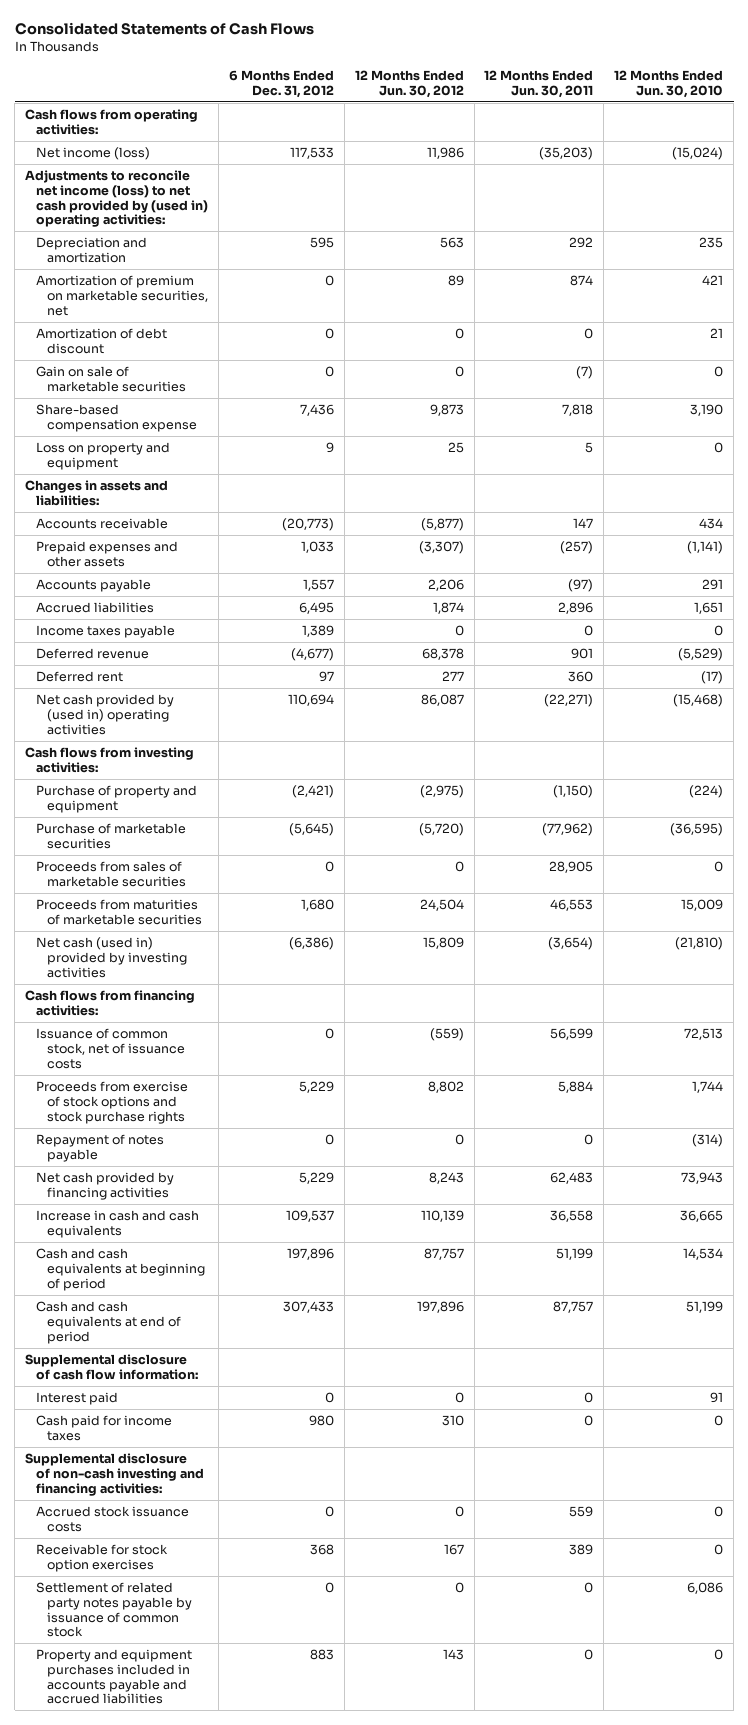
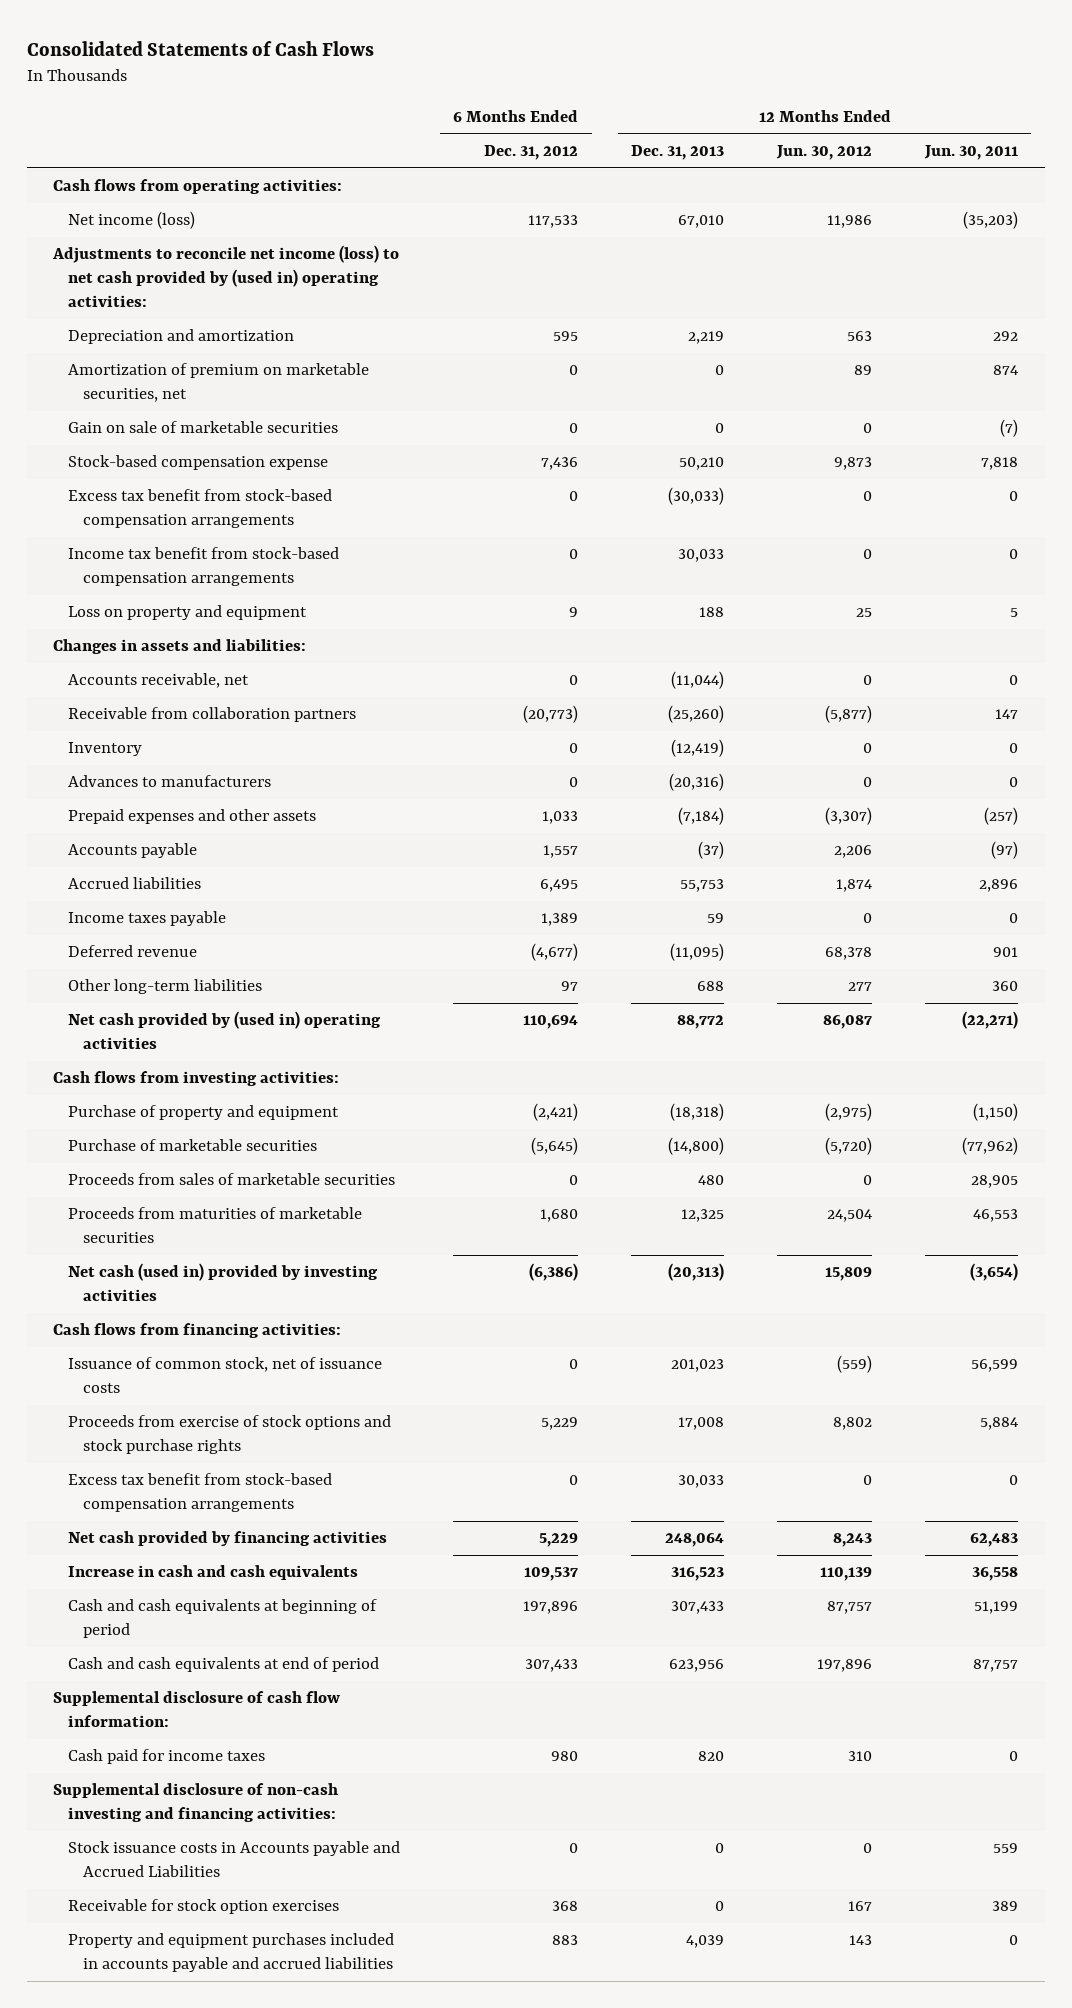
- | 6 Months Ended Dec. 31, 2012 | 12 Months Ended Jun. 30, 2012 | 12 Months Ended Jun. 30, 2011 | 12 Months Ended Jun. 30, 2010
+ | 6 Months Ended Dec. 31, 2012 | 12 Months Ended Dec. 31, 2013 | 12 Months Ended Jun. 30, 2012 | 12 Months Ended Jun. 30, 2011
- Amortization of debt discount | 0 | 0 | 0 | 21
- Share-based compensation expense | 7,436 | 9,873 | 7,818 | 3,190
+ Stock-based compensation expense | 7,436 | 50,210 | 9,873 | 7,818
+ Excess tax benefit from stock-based compensation arrangements | 0 | (30,033) | 0 | 0
+ Income tax benefit from stock-based compensation arrangements | 0 | 30,033 | 0 | 0
- Accounts receivable | (20,773) | (5,877) | 147 | 434
+ Accounts receivable, net | 0 | (11,044) | 0 | 0
+ Receivable from collaboration partners | (20,773) | (25,260) | (5,877) | 147
+ Inventory | 0 | (12,419) | 0 | 0
+ Advances to manufacturers | 0 | (20,316) | 0 | 0
- Deferred rent | 97 | 277 | 360 | (17)
+ Other long-term liabilities | 97 | 688 | 277 | 360
- Repayment of notes payable | 0 | 0 | 0 | (314)
+ Excess tax benefit from stock-based compensation arrangements | 0 | 30,033 | 0 | 0
- Interest paid | 0 | 0 | 0 | 91
- Accrued stock issuance costs | 0 | 0 | 559 | 0
+ Stock issuance costs in Accounts payable and Accrued Liabilities | 0 | 0 | 0 | 559
- Settlement of related party notes payable by issuance of common stock | 0 | 0 | 0 | 6,086

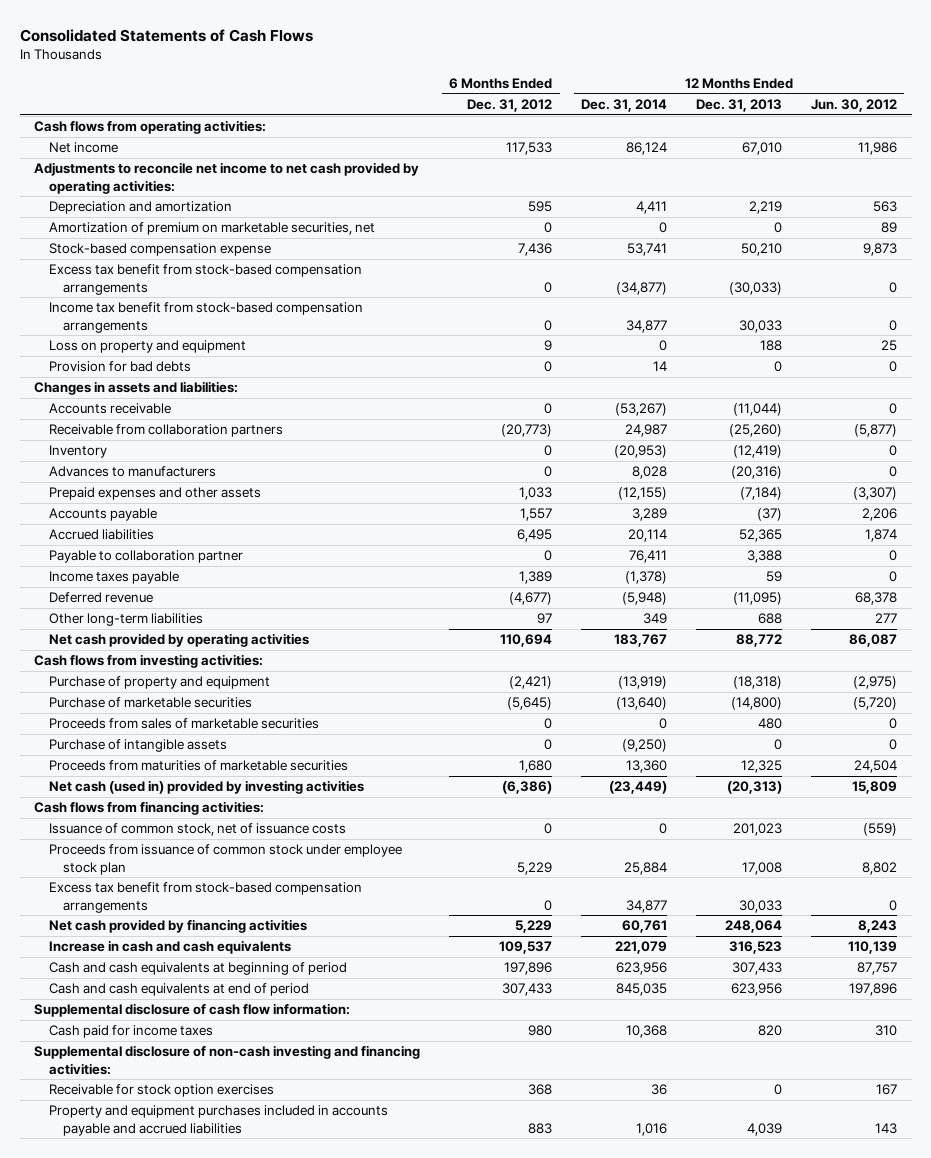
- | 6 Months Ended Dec. 31, 2012 | 12 Months Ended Dec. 31, 2013 | 12 Months Ended Jun. 30, 2012 | 12 Months Ended Jun. 30, 2011
+ | 6 Months Ended Dec. 31, 2012 | 12 Months Ended Dec. 31, 2014 | 12 Months Ended Dec. 31, 2013 | 12 Months Ended Jun. 30, 2012
- Net income (loss) | 117,533 | 67,010 | 11,986 | (35,203)
- Adjustments to reconcile net income (loss) to net cash provided by (used in) operating activities:
+ Net income | 117,533 | 86,124 | 67,010 | 11,986
+ Adjustments to reconcile net income to net cash provided by operating activities:
- Gain on sale of marketable securities | 0 | 0 | 0 | (7)
+ Provision for bad debts | 0 | 14 | 0 | 0
- Accounts receivable, net | 0 | (11,044) | 0 | 0
+ Accounts receivable | 0 | (53,267) | (11,044) | 0
- Accrued liabilities | 6,495 | 55,753 | 1,874 | 2,896
+ Accrued liabilities | 6,495 | 20,114 | 52,365 | 1,874
+ Payable to collaboration partner | 0 | 76,411 | 3,388 | 0
- Net cash provided by (used in) operating activities | 110,694 | 88,772 | 86,087 | (22,271)
+ Net cash provided by operating activities | 110,694 | 183,767 | 88,772 | 86,087
+ Purchase of intangible assets | 0 | (9,250) | 0 | 0
- Proceeds from exercise of stock options and stock purchase rights | 5,229 | 17,008 | 8,802 | 5,884
+ Proceeds from issuance of common stock under employee stock plan | 5,229 | 25,884 | 17,008 | 8,802
- Stock issuance costs in Accounts payable and Accrued Liabilities | 0 | 0 | 0 | 559

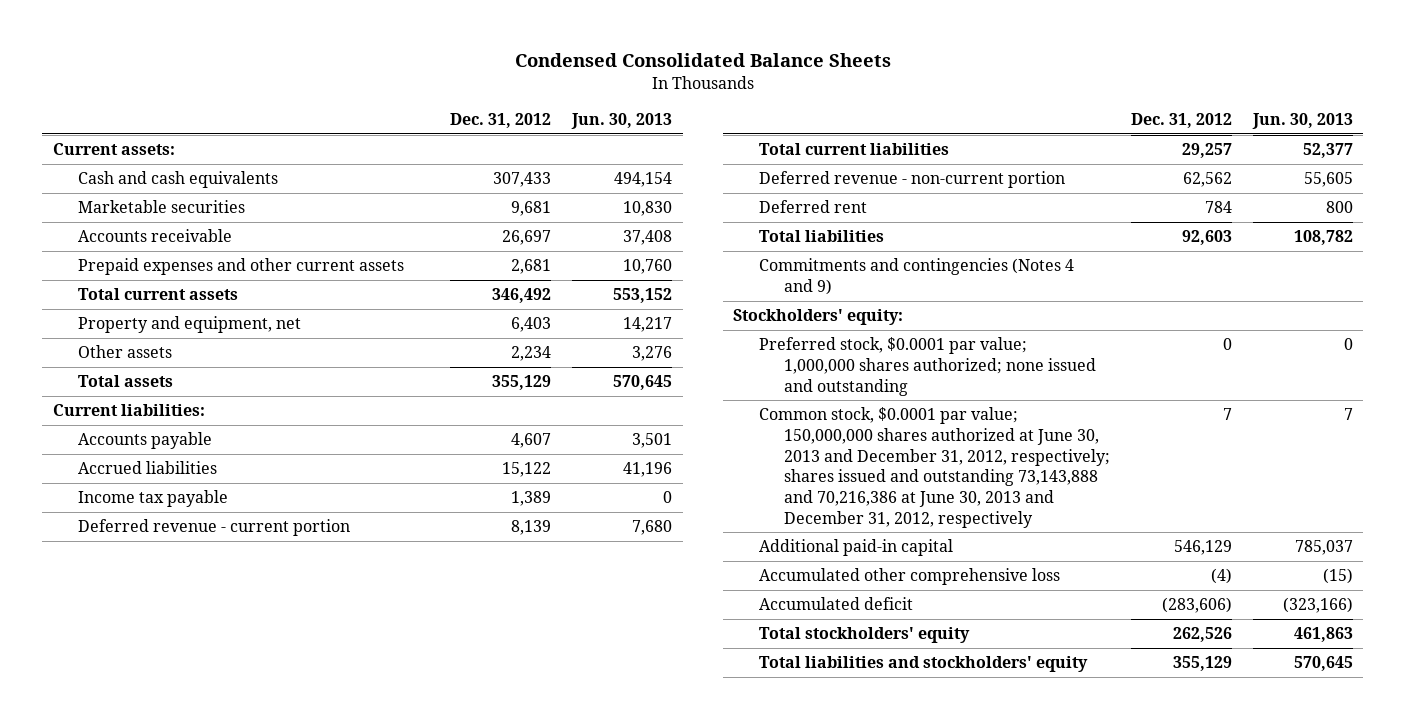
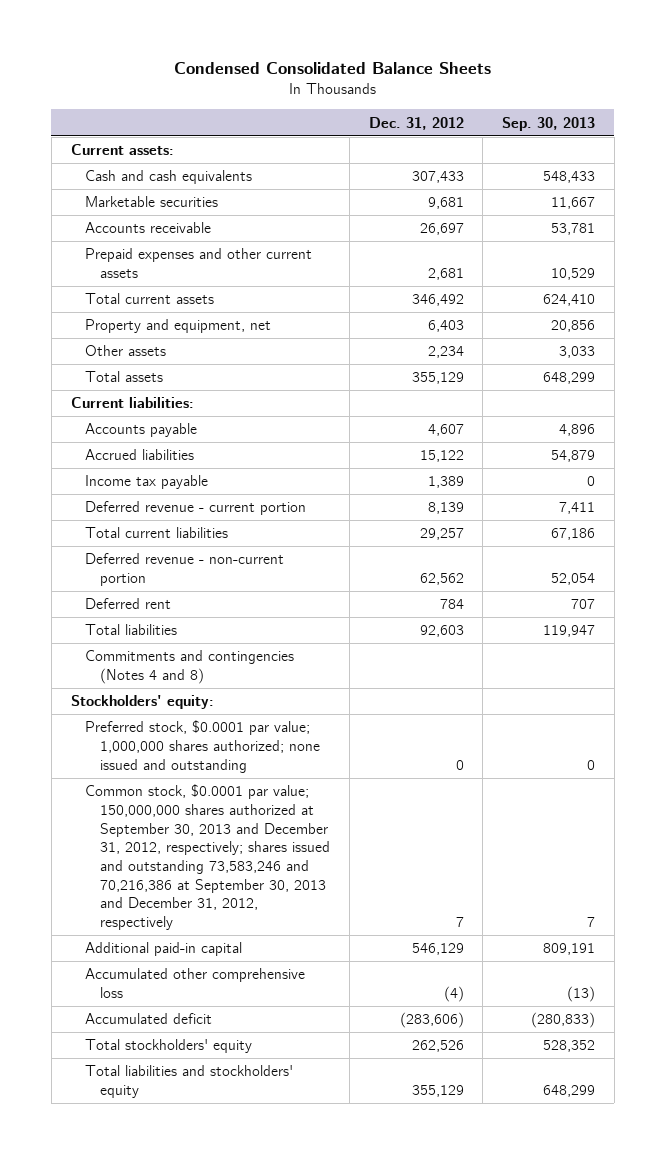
- | Dec. 31, 2012 | Jun. 30, 2013
+ | Dec. 31, 2012 | Sep. 30, 2013
- Commitments and contingencies (Notes 4 and 9)
+ Commitments and contingencies (Notes 4 and 8)
- Common stock, $0.0001 par value; 150,000,000 shares authorized at June 30, 2013 and December 31, 2012, respectively; shares issued and outstanding 73,143,888 and 70,216,386 at June 30, 2013 and December 31, 2012, respectively | 7 | 7
+ Common stock, $0.0001 par value; 150,000,000 shares authorized at September 30, 2013 and December 31, 2012, respectively; shares issued and outstanding 73,583,246 and 70,216,386 at September 30, 2013 and December 31, 2012, respectively | 7 | 7

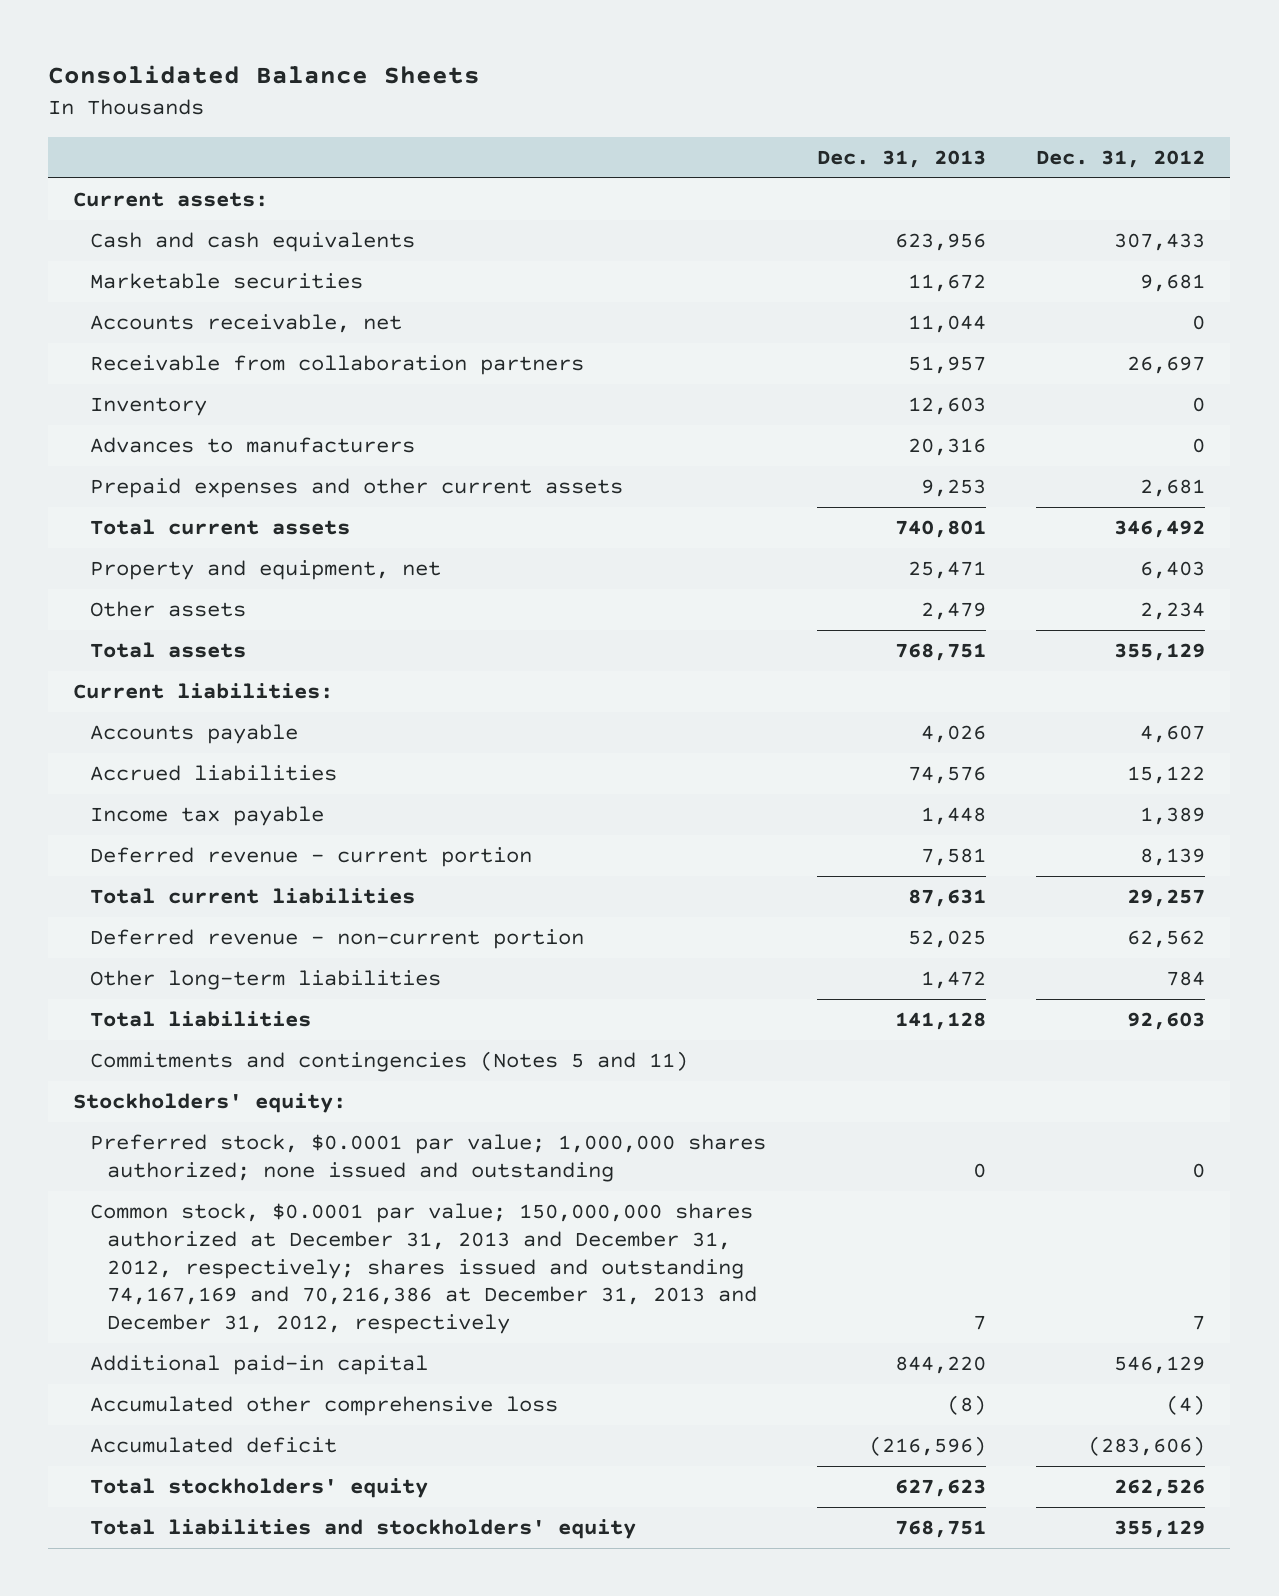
- Condensed Consolidated Balance Sheets
+ Consolidated Balance Sheets
- | Dec. 31, 2012 | Sep. 30, 2013
+ | Dec. 31, 2013 | Dec. 31, 2012
- Accounts receivable | 26,697 | 53,781
+ Accounts receivable, net | 11,044 | 0
+ Receivable from collaboration partners | 51,957 | 26,697
+ Inventory | 12,603 | 0
+ Advances to manufacturers | 20,316 | 0
- Deferred rent | 784 | 707
+ Other long-term liabilities | 1,472 | 784
- Commitments and contingencies (Notes 4 and 8)
+ Commitments and contingencies (Notes 5 and 11)
- Common stock, $0.0001 par value; 150,000,000 shares authorized at September 30, 2013 and December 31, 2012, respectively; shares issued and outstanding 73,583,246 and 70,216,386 at September 30, 2013 and December 31, 2012, respectively | 7 | 7
+ Common stock, $0.0001 par value; 150,000,000 shares authorized at December 31, 2013 and December 31, 2012, respectively; shares issued and outstanding 74,167,169 and 70,216,386 at December 31, 2013 and December 31, 2012, respectively | 7 | 7

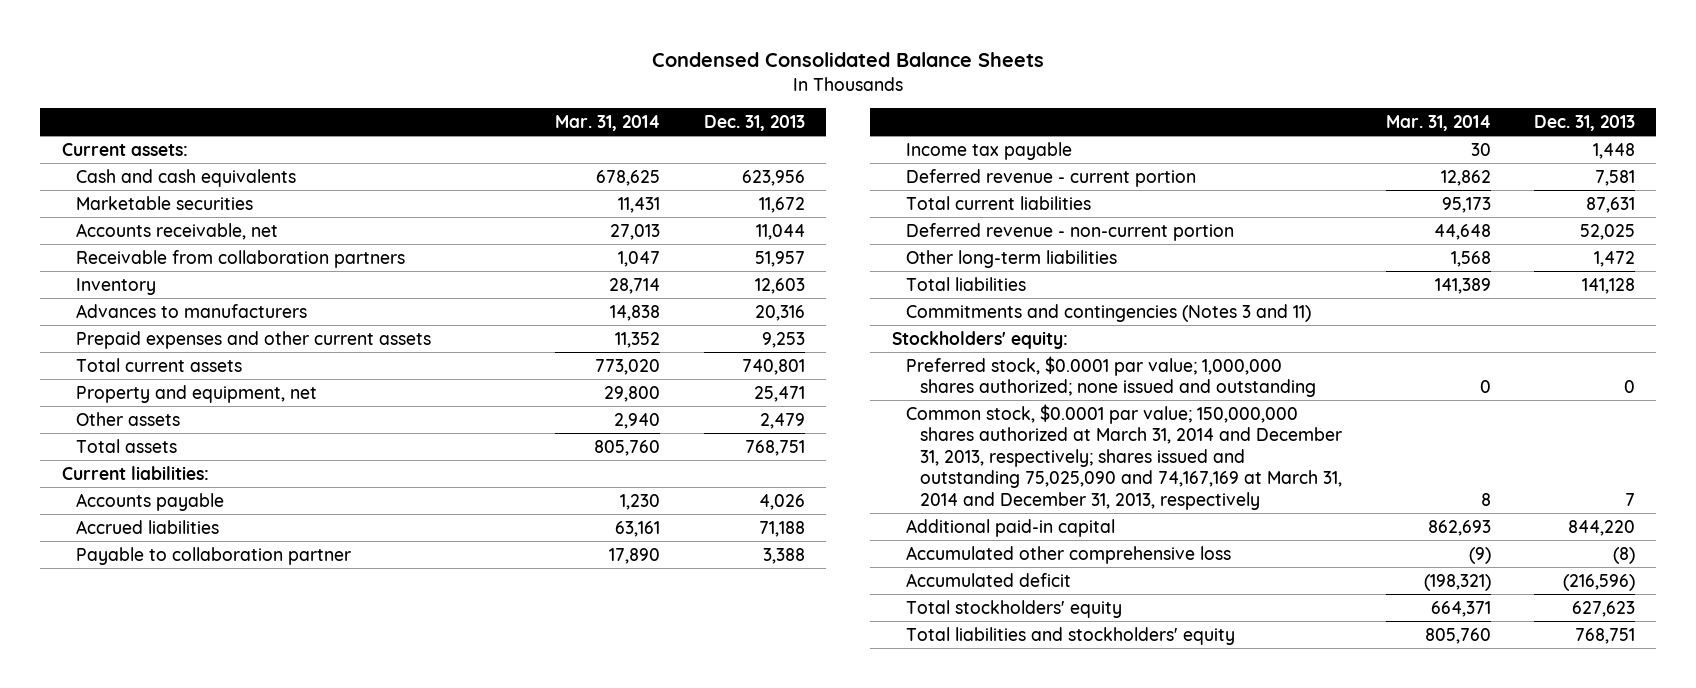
- Consolidated Balance Sheets
+ Condensed Consolidated Balance Sheets
- | Dec. 31, 2013 | Dec. 31, 2012
+ | Mar. 31, 2014 | Dec. 31, 2013
- Accrued liabilities | 74,576 | 15,122
+ Accrued liabilities | 63,161 | 71,188
+ Payable to collaboration partner | 17,890 | 3,388
- Commitments and contingencies (Notes 5 and 11)
+ Commitments and contingencies (Notes 3 and 11)
- Common stock, $0.0001 par value; 150,000,000 shares authorized at December 31, 2013 and December 31, 2012, respectively; shares issued and outstanding 74,167,169 and 70,216,386 at December 31, 2013 and December 31, 2012, respectively | 7 | 7
+ Common stock, $0.0001 par value; 150,000,000 shares authorized at March 31, 2014 and December 31, 2013, respectively; shares issued and outstanding 75,025,090 and 74,167,169 at March 31, 2014 and December 31, 2013, respectively | 8 | 7

